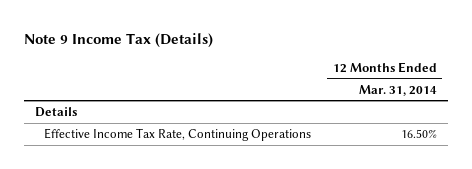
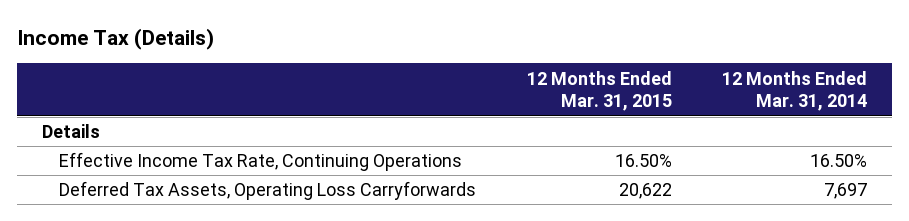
- Note 9 Income Tax (Details)
+ Income Tax (Details)
- | 12 Months Ended Mar. 31, 2014
+ | 12 Months Ended Mar. 31, 2015 | 12 Months Ended Mar. 31, 2014
+ Deferred Tax Assets, Operating Loss Carryforwards | 20,622 | 7,697

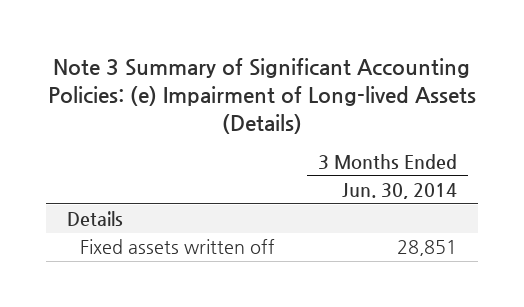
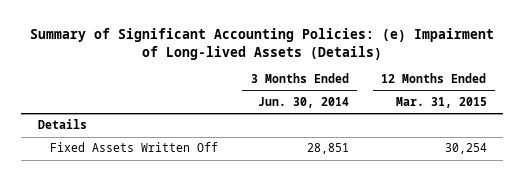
- Note 3 Summary of Significant Accounting Policies: (e) Impairment of Long-lived Assets (Details)
+ Summary of Significant Accounting Policies: (e) Impairment of Long-lived Assets (Details)
- | 3 Months Ended Jun. 30, 2014
+ | 3 Months Ended Jun. 30, 2014 | 12 Months Ended Mar. 31, 2015
- Fixed assets written off | 28,851
+ Fixed Assets Written Off | 28,851 | 30,254

